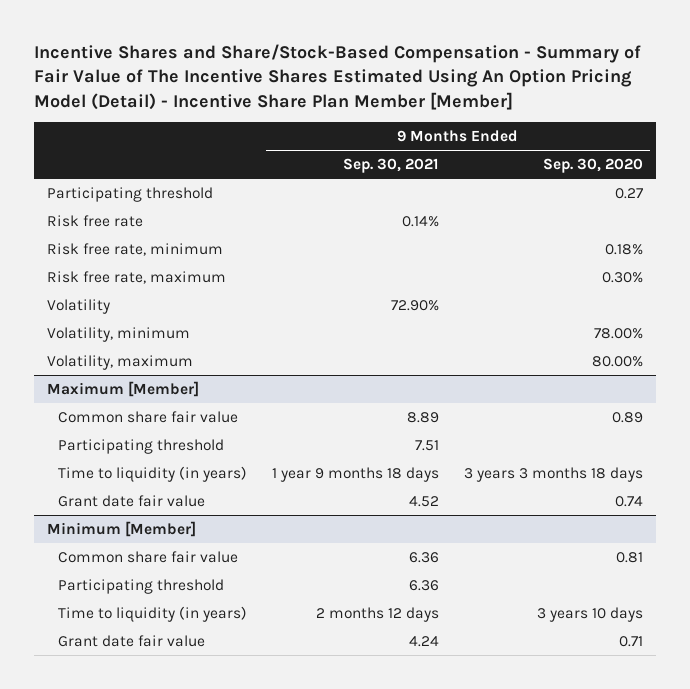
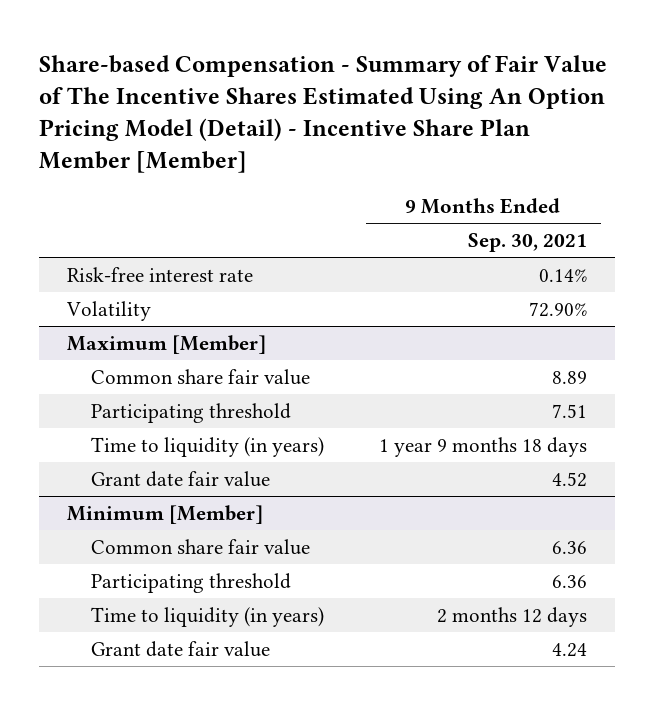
- Incentive Shares and Share/Stock-Based Compensation - Summary of Fair Value of The Incentive Shares Estimated Using An Option Pricing Model (Detail) - Incentive Share Plan Member [Member]
+ Share-based Compensation - Summary of Fair Value of The Incentive Shares Estimated Using An Option Pricing Model (Detail) - Incentive Share Plan Member [Member]
- | 9 Months Ended Sep. 30, 2021 | 9 Months Ended Sep. 30, 2020
+ | 9 Months Ended Sep. 30, 2021
- Participating threshold | | 0.27
- Risk free rate | 0.14% |
- Risk free rate, minimum | | 0.18%
- Risk free rate, maximum | | 0.30%
+ Risk-free interest rate | 0.14%
- Volatility, minimum | | 78.00%
- Volatility, maximum | | 80.00%

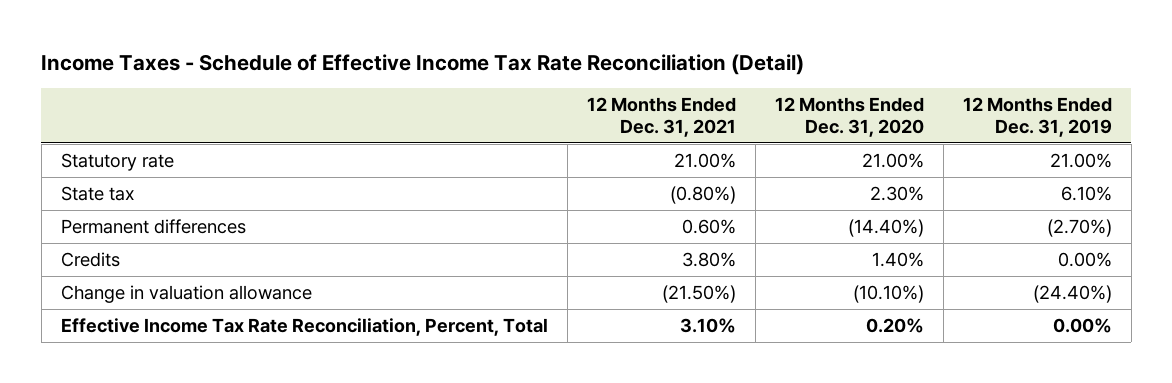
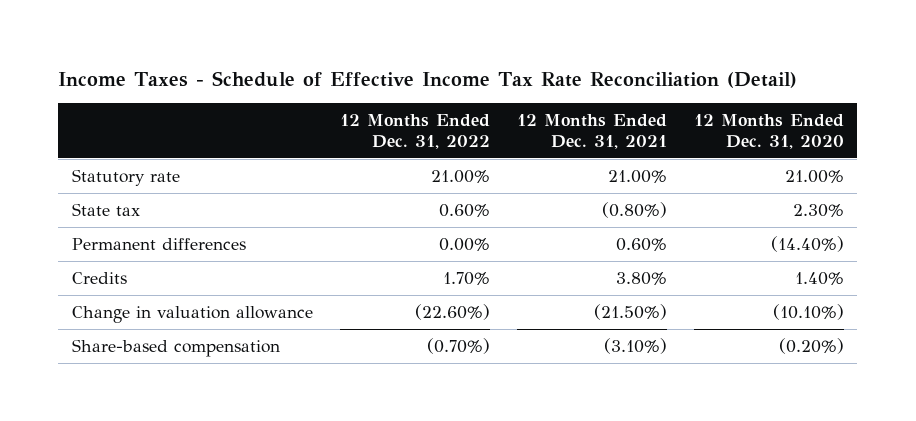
- | 12 Months Ended Dec. 31, 2021 | 12 Months Ended Dec. 31, 2020 | 12 Months Ended Dec. 31, 2019
+ | 12 Months Ended Dec. 31, 2022 | 12 Months Ended Dec. 31, 2021 | 12 Months Ended Dec. 31, 2020
- Effective Income Tax Rate Reconciliation, Percent, Total | 3.10% | 0.20% | 0.00%
+ Share-based compensation | (0.70%) | (3.10%) | (0.20%)

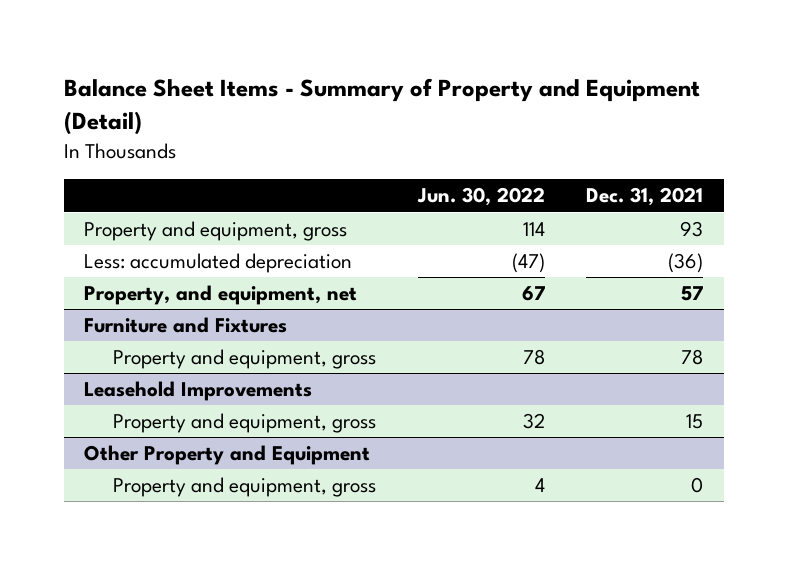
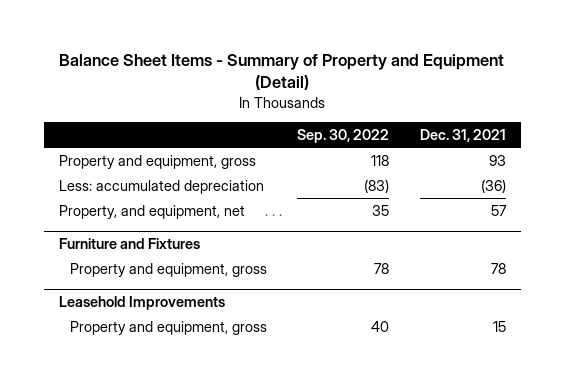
- | Jun. 30, 2022 | Dec. 31, 2021
+ | Sep. 30, 2022 | Dec. 31, 2021
- Other Property and Equipment
- Property and equipment, gross | 4 | 0

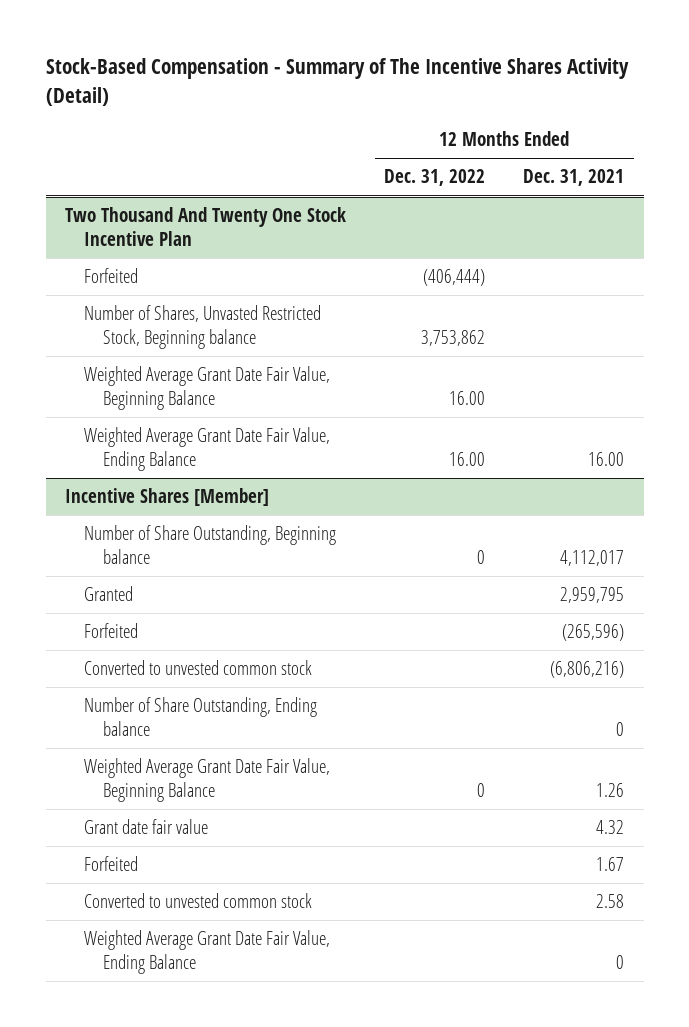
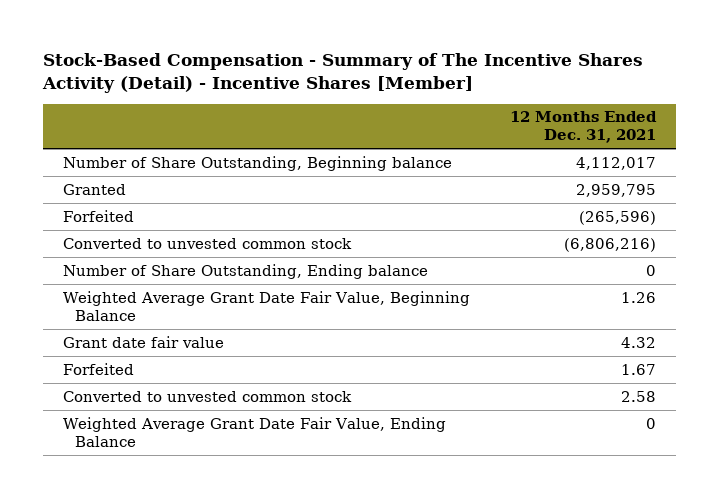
- Stock-Based Compensation - Summary of The Incentive Shares Activity (Detail)
+ Stock-Based Compensation - Summary of The Incentive Shares Activity (Detail) - Incentive Shares [Member]
- | 12 Months Ended Dec. 31, 2022 | 12 Months Ended Dec. 31, 2021
+ | 12 Months Ended Dec. 31, 2021
- Two Thousand And Twenty One Stock Incentive Plan
- Forfeited | (406,444) |
- Number of Shares, Unvasted Restricted Stock, Beginning balance | 3,753,862 |
- Weighted Average Grant Date Fair Value, Beginning Balance | 16.00 |
- Weighted Average Grant Date Fair Value, Ending Balance | 16.00 | 16.00
- Incentive Shares [Member]

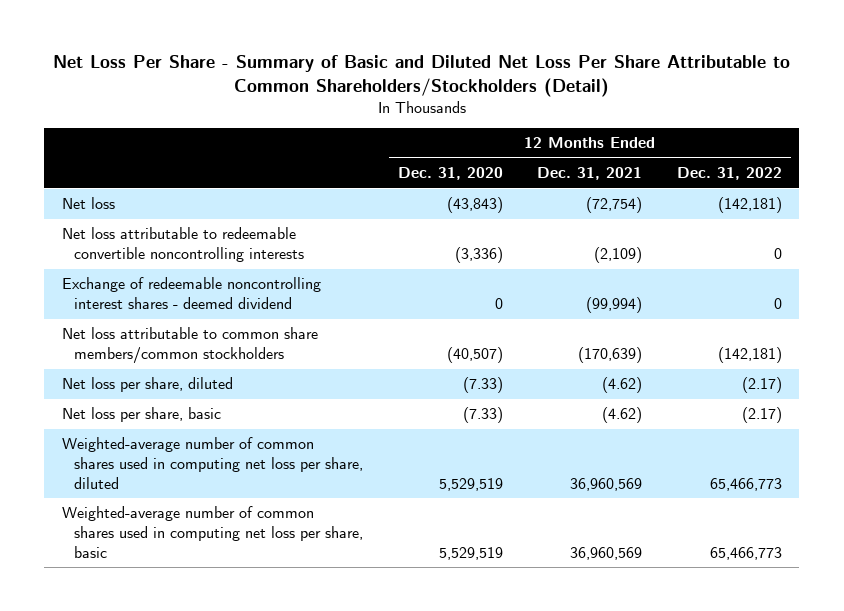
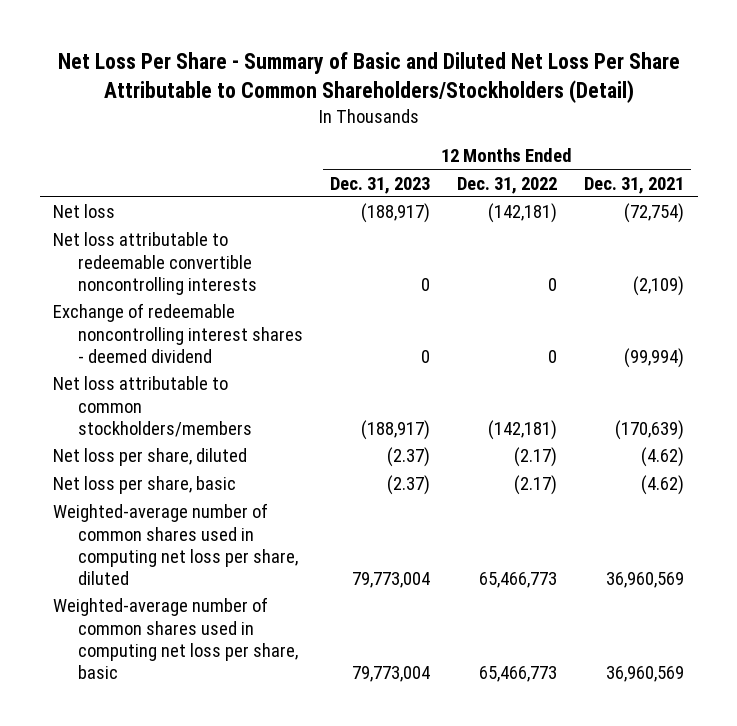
- | 12 Months Ended Dec. 31, 2020 | 12 Months Ended Dec. 31, 2021 | 12 Months Ended Dec. 31, 2022
+ | 12 Months Ended Dec. 31, 2023 | 12 Months Ended Dec. 31, 2022 | 12 Months Ended Dec. 31, 2021
- Net loss attributable to common share members/common stockholders | (40,507) | (170,639) | (142,181)
+ Net loss attributable to common stockholders/members | (188,917) | (142,181) | (170,639)

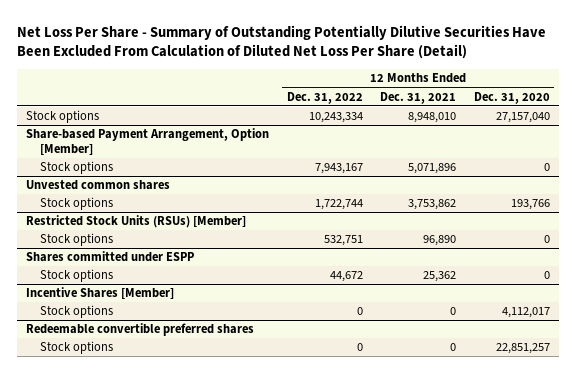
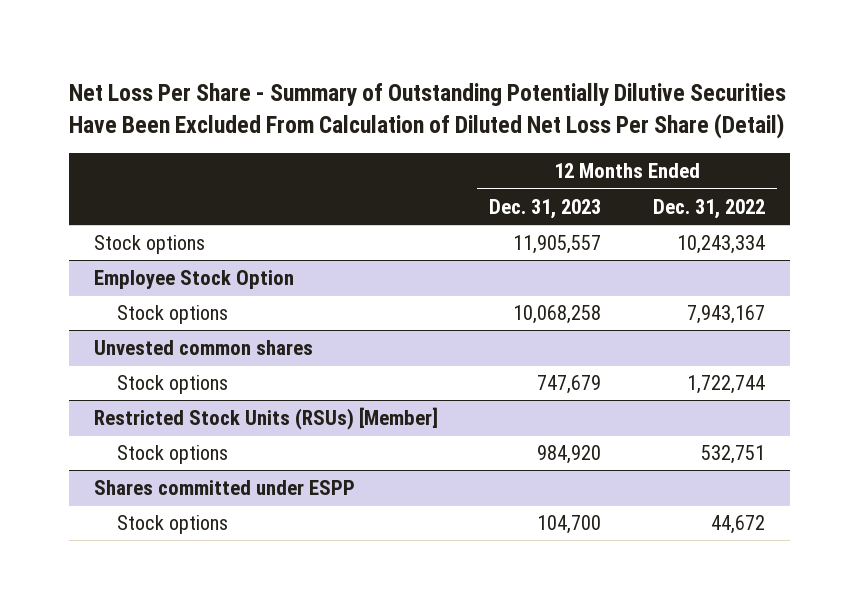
- | 12 Months Ended Dec. 31, 2022 | 12 Months Ended Dec. 31, 2021 | 12 Months Ended Dec. 31, 2020
+ | 12 Months Ended Dec. 31, 2023 | 12 Months Ended Dec. 31, 2022
- Share-based Payment Arrangement, Option [Member]
+ Employee Stock Option
- Incentive Shares [Member]
- Stock options | 0 | 0 | 4,112,017
- Redeemable convertible preferred shares
- Stock options | 0 | 0 | 22,851,257

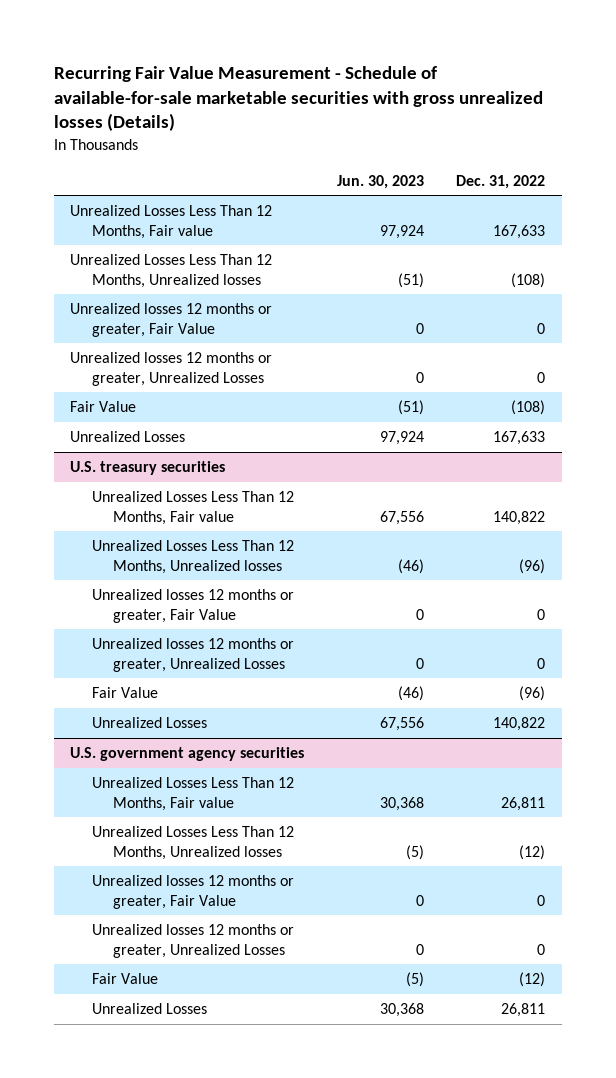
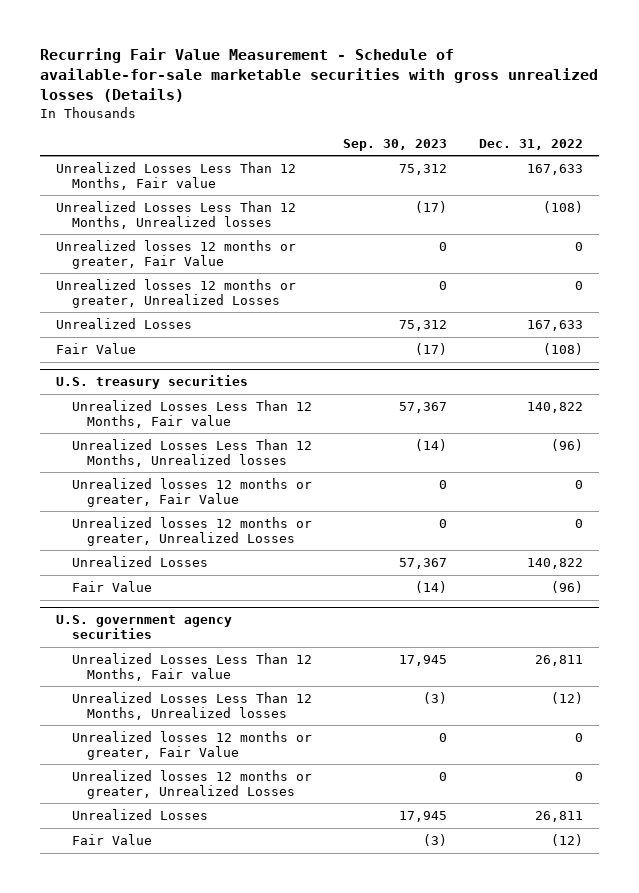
- | Jun. 30, 2023 | Dec. 31, 2022
+ | Sep. 30, 2023 | Dec. 31, 2022
moved down: Fair Value | (17) | (108)
@ U.S. treasury securities
moved down: Fair Value | (14) | (96)
@ U.S. government agency securities
moved down: Fair Value | (3) | (12)

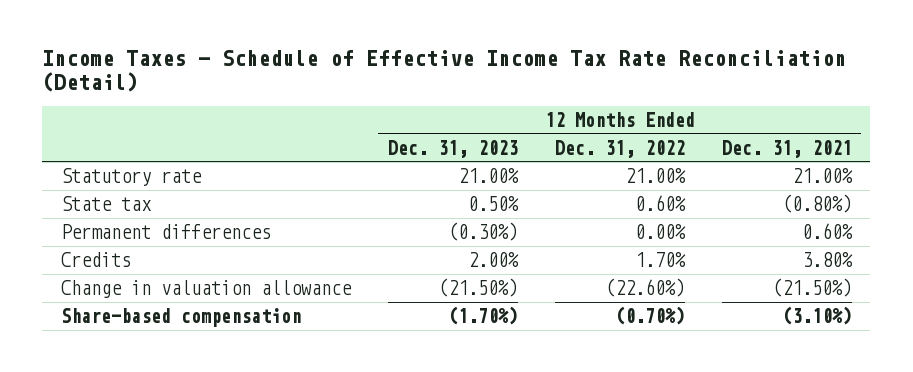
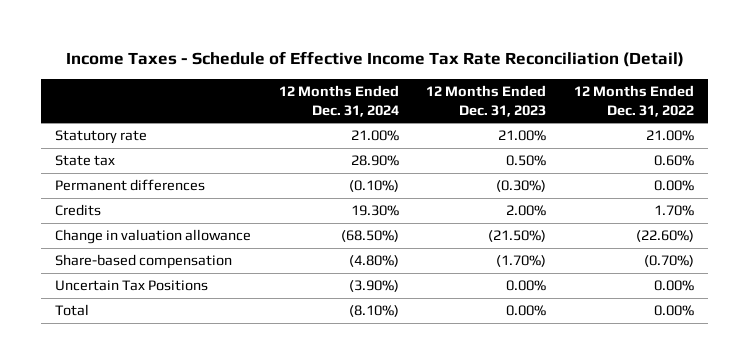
- | 12 Months Ended Dec. 31, 2023 | 12 Months Ended Dec. 31, 2022 | 12 Months Ended Dec. 31, 2021
+ | 12 Months Ended Dec. 31, 2024 | 12 Months Ended Dec. 31, 2023 | 12 Months Ended Dec. 31, 2022
+ Uncertain Tax Positions | (3.90%) | 0.00% | 0.00%
+ Total | (8.10%) | 0.00% | 0.00%

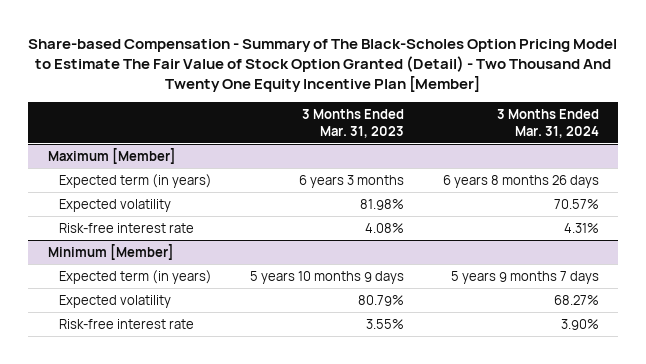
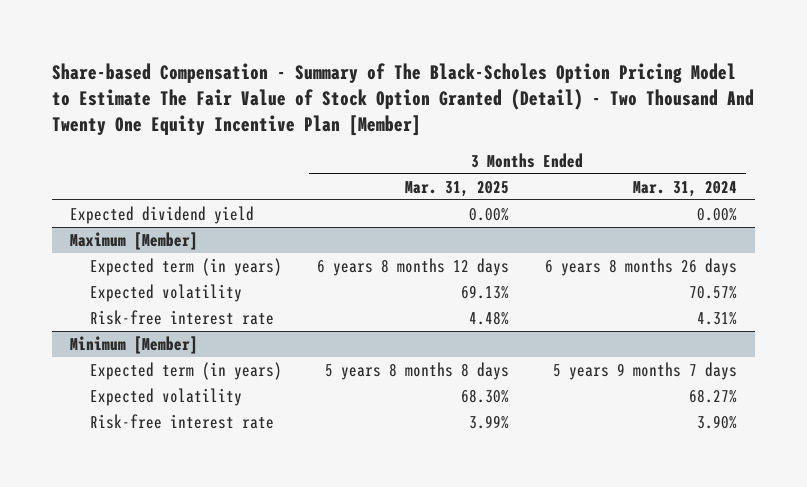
- | 3 Months Ended Mar. 31, 2023 | 3 Months Ended Mar. 31, 2024
+ | 3 Months Ended Mar. 31, 2025 | 3 Months Ended Mar. 31, 2024
+ Expected dividend yield | 0.00% | 0.00%

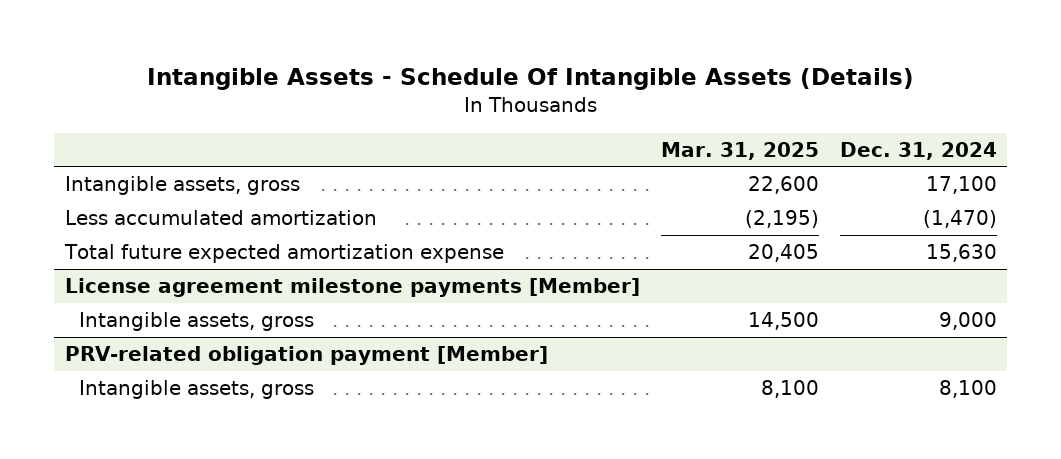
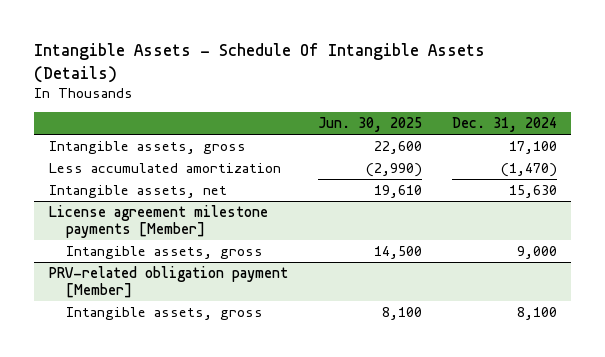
- | Mar. 31, 2025 | Dec. 31, 2024
+ | Jun. 30, 2025 | Dec. 31, 2024
- Total future expected amortization expense | 20,405 | 15,630
+ Intangible assets, net | 19,610 | 15,630

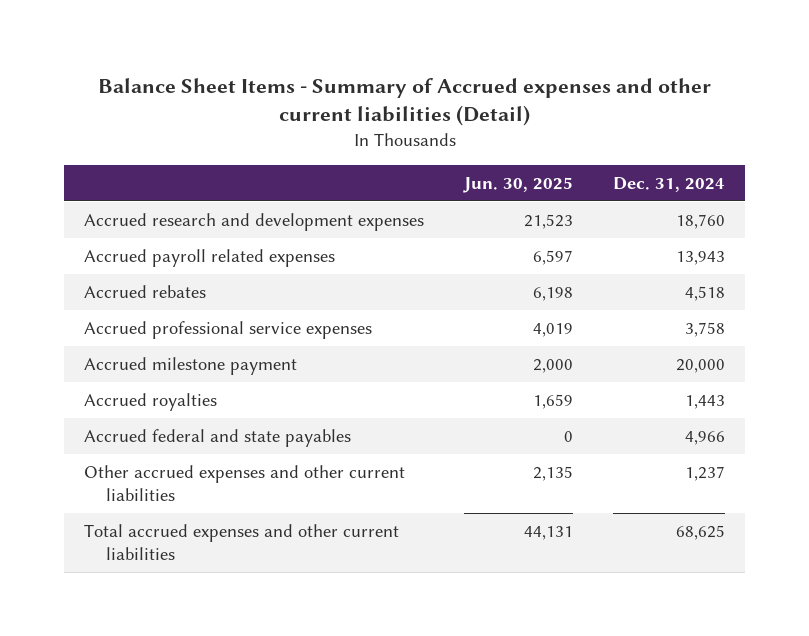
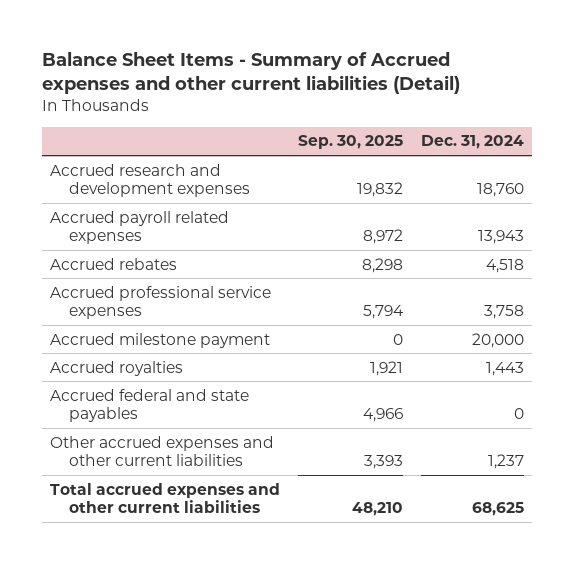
- | Jun. 30, 2025 | Dec. 31, 2024
+ | Sep. 30, 2025 | Dec. 31, 2024
- Accrued federal and state payables | 0 | 4,966
+ Accrued federal and state payables | 4,966 | 0

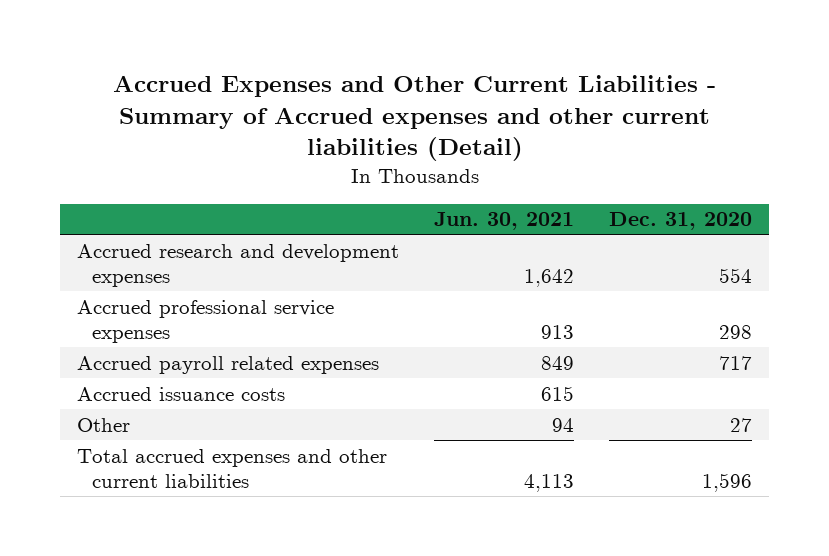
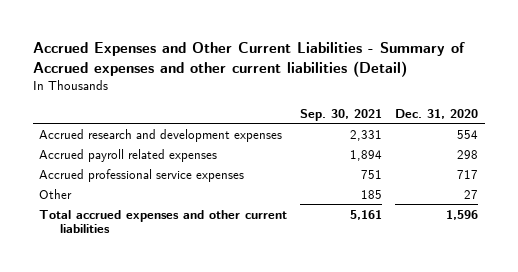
- | Jun. 30, 2021 | Dec. 31, 2020
+ | Sep. 30, 2021 | Dec. 31, 2020
- Accrued professional service expenses | 913 | 298
- Accrued payroll related expenses | 849 | 717
- Accrued issuance costs | 615 |
+ Accrued payroll related expenses | 1,894 | 298
+ Accrued professional service expenses | 751 | 717

